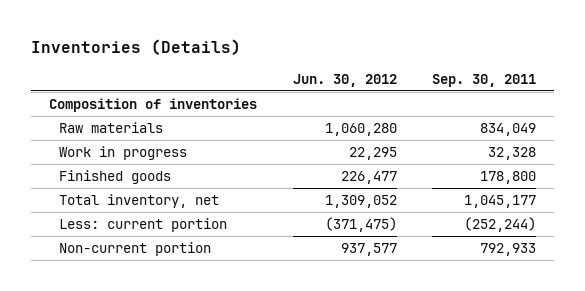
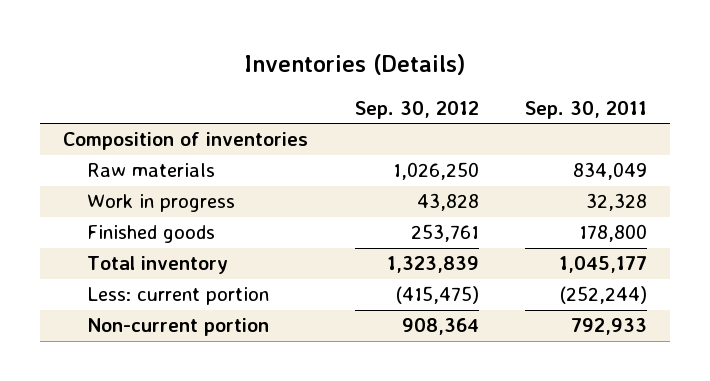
- | Jun. 30, 2012 | Sep. 30, 2011
+ | Sep. 30, 2012 | Sep. 30, 2011
- Total inventory, net | 1,309,052 | 1,045,177
+ Total inventory | 1,323,839 | 1,045,177

